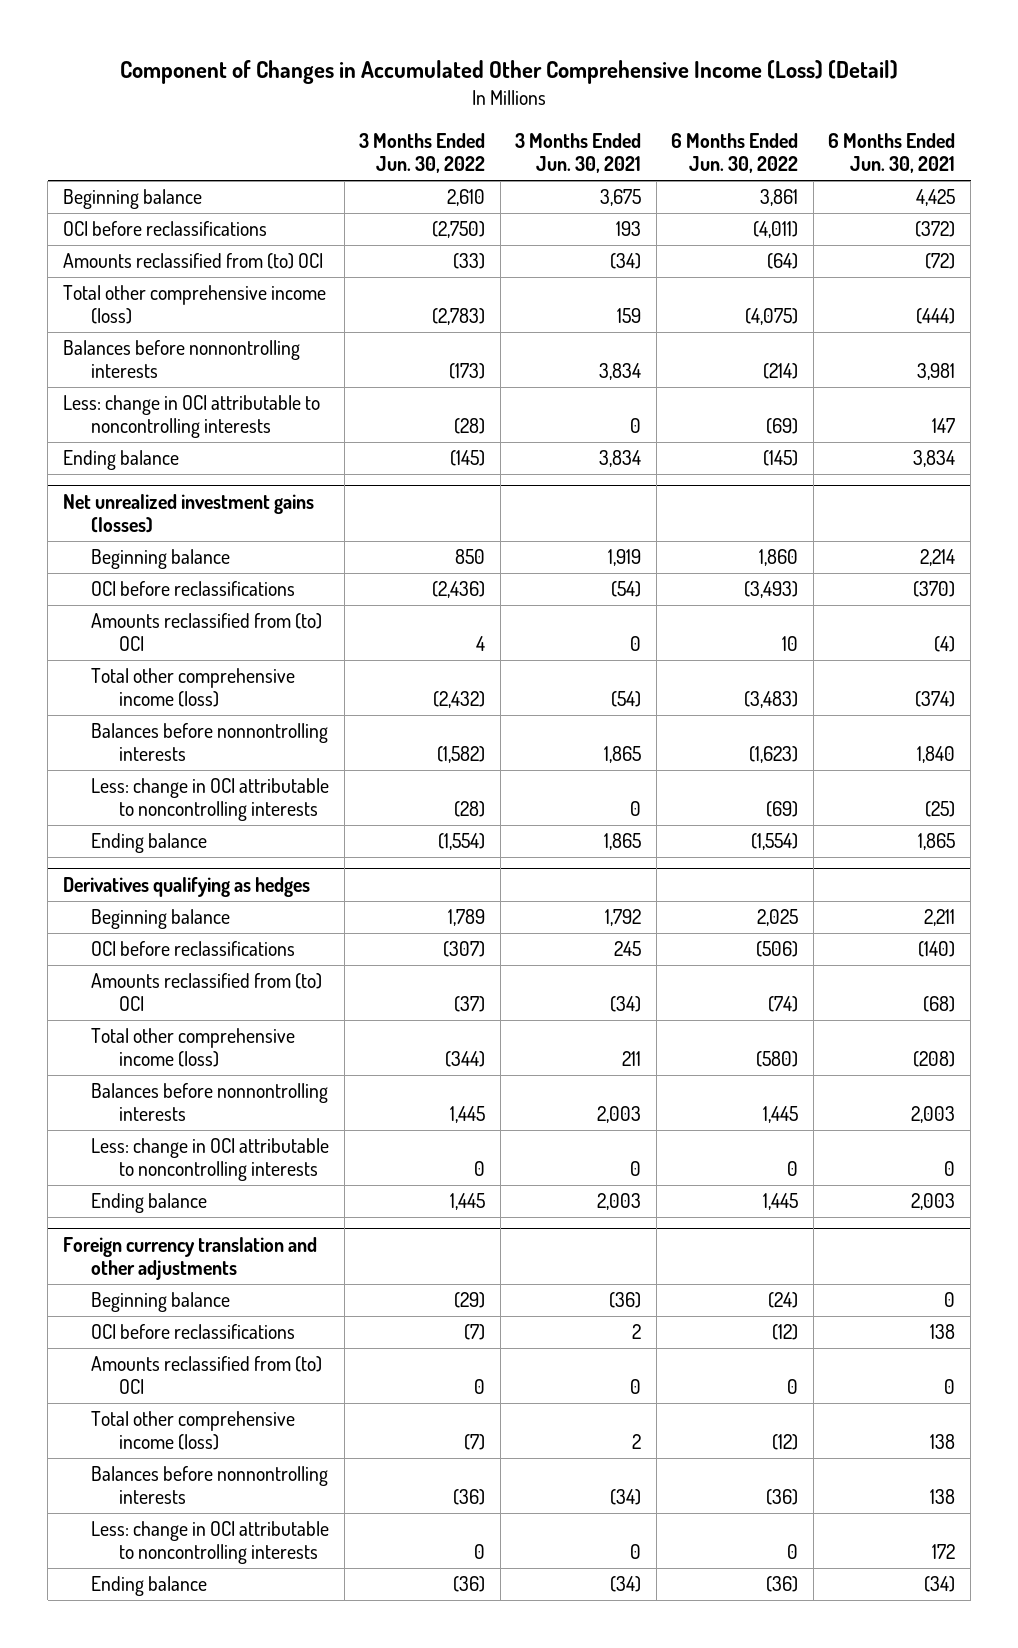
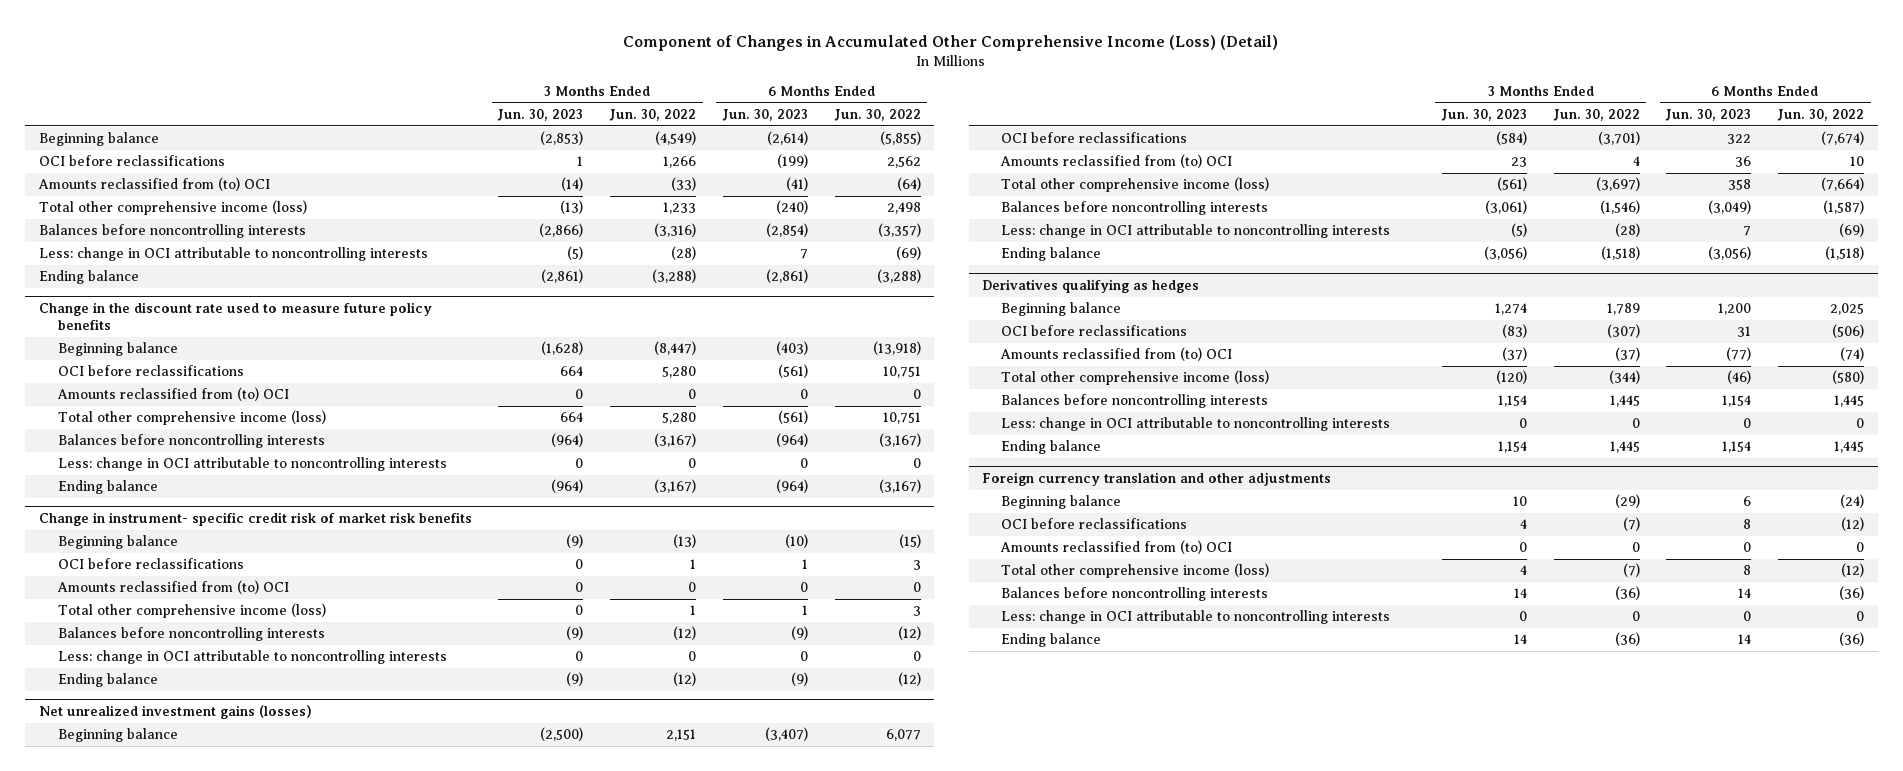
- | 3 Months Ended Jun. 30, 2022 | 3 Months Ended Jun. 30, 2021 | 6 Months Ended Jun. 30, 2022 | 6 Months Ended Jun. 30, 2021
+ | 3 Months Ended Jun. 30, 2023 | 3 Months Ended Jun. 30, 2022 | 6 Months Ended Jun. 30, 2023 | 6 Months Ended Jun. 30, 2022
- Beginning balance | 2,610 | 3,675 | 3,861 | 4,425
- OCI before reclassifications | (2,750) | 193 | (4,011) | (372)
+ Beginning balance | (2,853) | (4,549) | (2,614) | (5,855)
+ OCI before reclassifications | 1 | 1,266 | (199) | 2,562
- Total other comprehensive income (loss) | (2,783) | 159 | (4,075) | (444)
- Balances before nonnontrolling interests | (173) | 3,834 | (214) | 3,981
+ Total other comprehensive income (loss) | (13) | 1,233 | (240) | 2,498
+ Balances before noncontrolling interests | (2,866) | (3,316) | (2,854) | (3,357)
- Ending balance | (145) | 3,834 | (145) | 3,834
+ Ending balance | (2,861) | (3,288) | (2,861) | (3,288)
+ Change in the discount rate used to measure future policy benefits
+ Beginning balance | (1,628) | (8,447) | (403) | (13,918)
+ OCI before reclassifications | 664 | 5,280 | (561) | 10,751
+ Amounts reclassified from (to) OCI | 0 | 0 | 0 | 0
+ Total other comprehensive income (loss) | 664 | 5,280 | (561) | 10,751
+ Balances before noncontrolling interests | (964) | (3,167) | (964) | (3,167)
+ Less: change in OCI attributable to noncontrolling interests | 0 | 0 | 0 | 0
+ Ending balance | (964) | (3,167) | (964) | (3,167)
+ Change in instrument- specific credit risk of market risk benefits
+ Beginning balance | (9) | (13) | (10) | (15)
+ OCI before reclassifications | 0 | 1 | 1 | 3
+ Amounts reclassified from (to) OCI | 0 | 0 | 0 | 0
+ Total other comprehensive income (loss) | 0 | 1 | 1 | 3
+ Balances before noncontrolling interests | (9) | (12) | (9) | (12)
+ Less: change in OCI attributable to noncontrolling interests | 0 | 0 | 0 | 0
+ Ending balance | (9) | (12) | (9) | (12)
@ Net unrealized investment gains (losses)
- Beginning balance | 850 | 1,919 | 1,860 | 2,214
- OCI before reclassifications | (2,436) | (54) | (3,493) | (370)
+ Beginning balance | (2,500) | 2,151 | (3,407) | 6,077
+ OCI before reclassifications | (584) | (3,701) | 322 | (7,674)
- Total other comprehensive income (loss) | (2,432) | (54) | (3,483) | (374)
- Balances before nonnontrolling interests | (1,582) | 1,865 | (1,623) | 1,840
+ Total other comprehensive income (loss) | (561) | (3,697) | 358 | (7,664)
+ Balances before noncontrolling interests | (3,061) | (1,546) | (3,049) | (1,587)
- Ending balance | (1,554) | 1,865 | (1,554) | 1,865
+ Ending balance | (3,056) | (1,518) | (3,056) | (1,518)
@ Derivatives qualifying as hedges
- Balances before nonnontrolling interests | 1,445 | 2,003 | 1,445 | 2,003
+ Balances before noncontrolling interests | 1,154 | 1,445 | 1,154 | 1,445
@ Foreign currency translation and other adjustments
- Balances before nonnontrolling interests | (36) | (34) | (36) | 138
+ Balances before noncontrolling interests | 14 | (36) | 14 | (36)

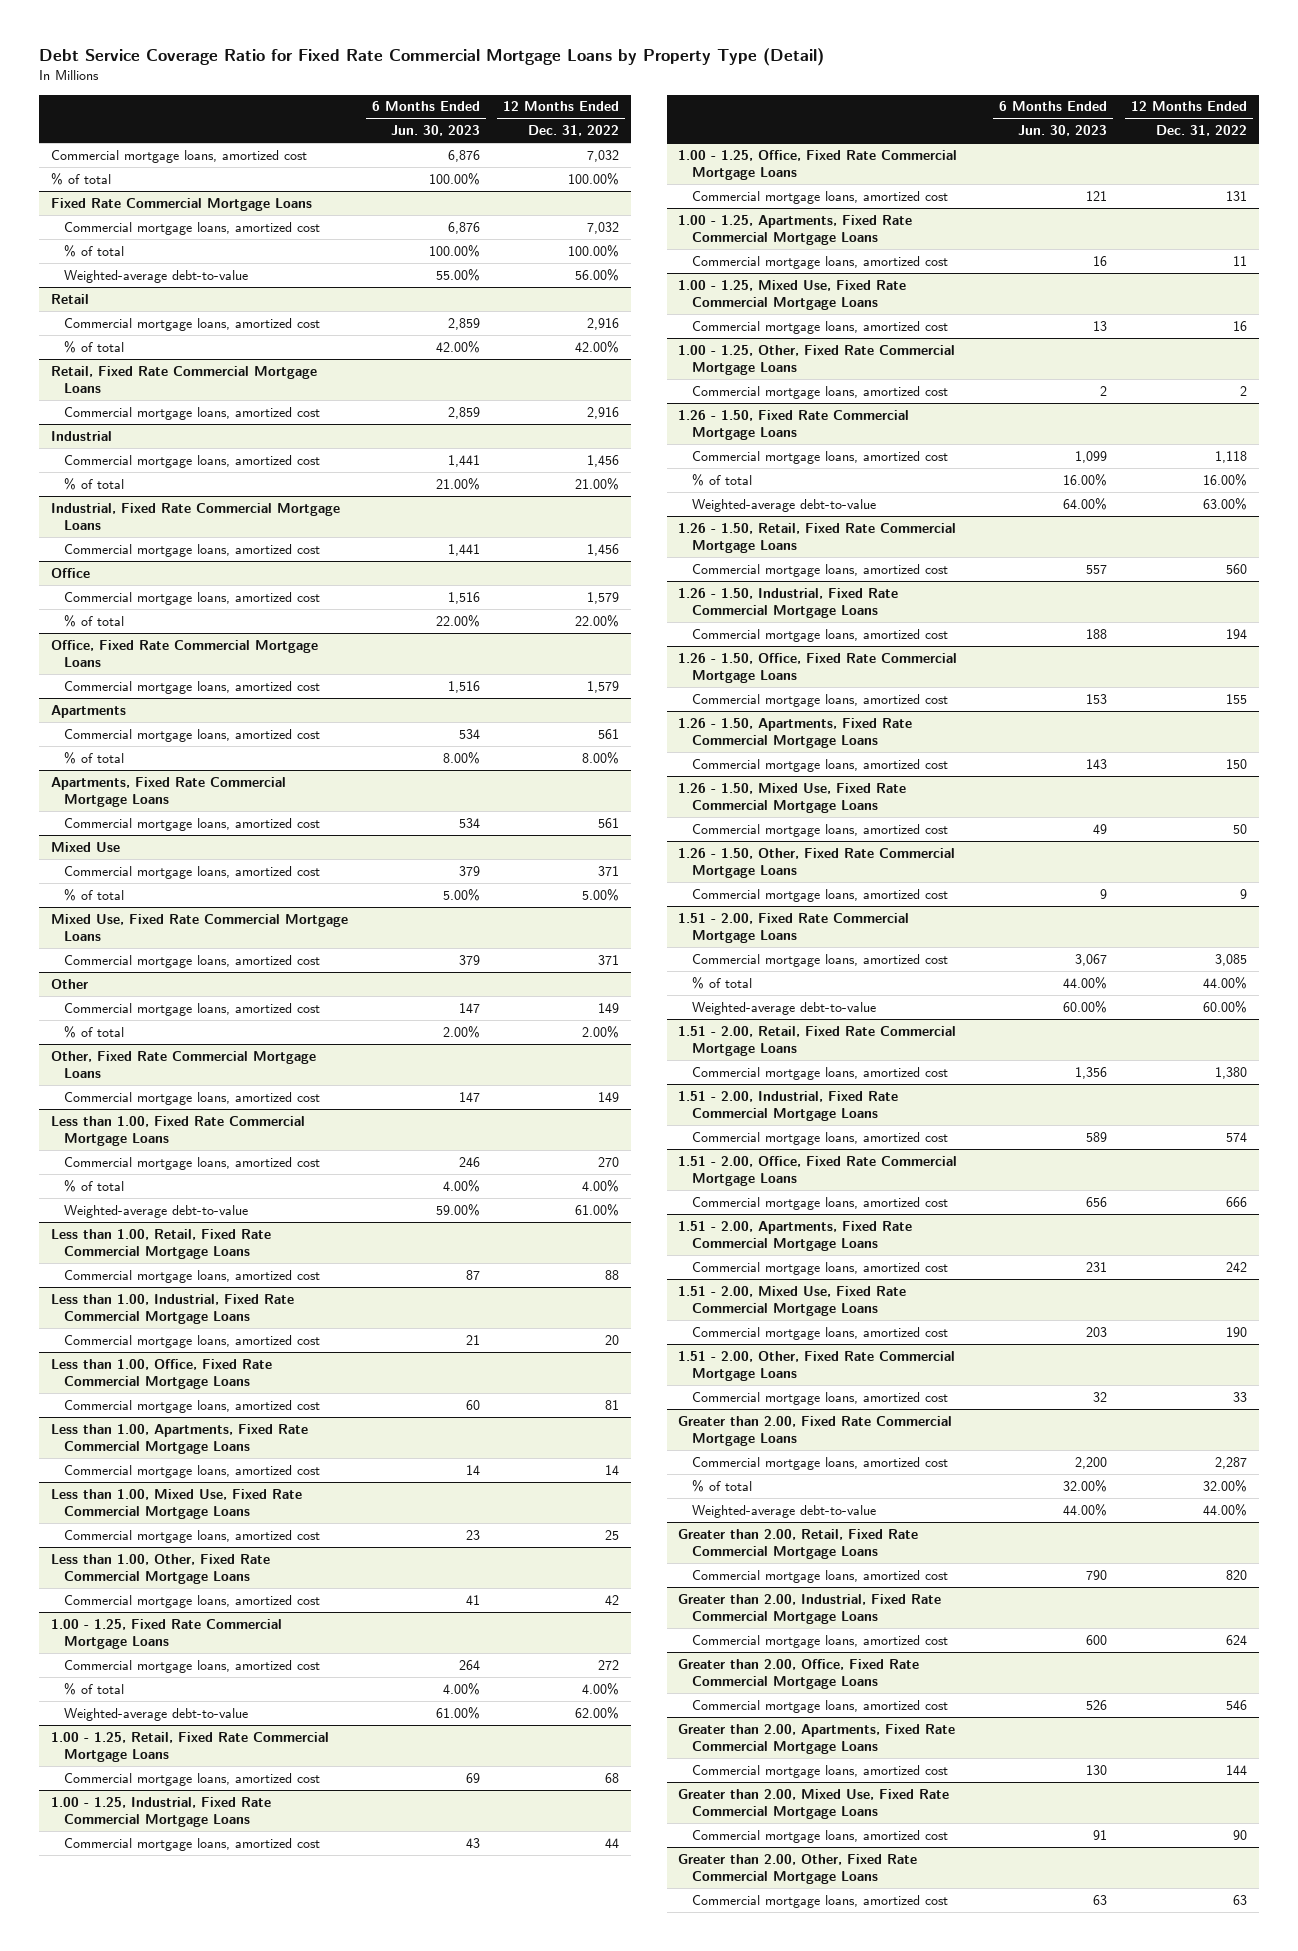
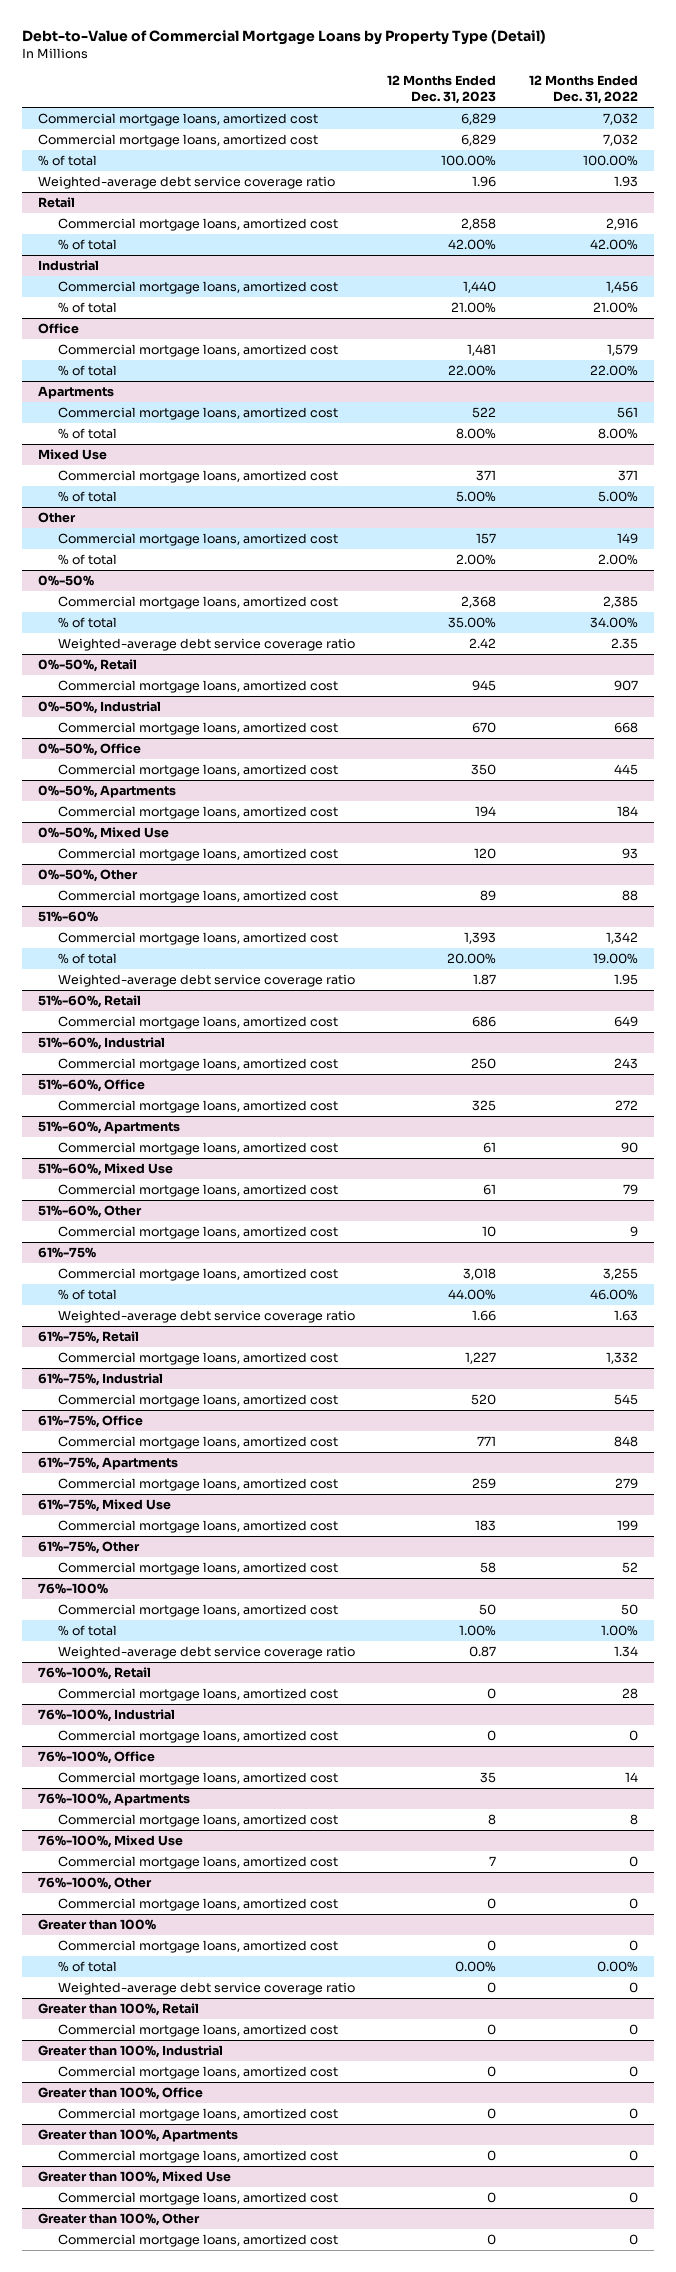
- Debt Service Coverage Ratio for Fixed Rate Commercial Mortgage Loans by Property Type (Detail)
+ Debt-to-Value of Commercial Mortgage Loans by Property Type (Detail)
- | 6 Months Ended Jun. 30, 2023 | 12 Months Ended Dec. 31, 2022
+ | 12 Months Ended Dec. 31, 2023 | 12 Months Ended Dec. 31, 2022
- % of total | 100.00% | 100.00%
- Fixed Rate Commercial Mortgage Loans
- Weighted-average debt-to-value | 55.00% | 56.00%
+ Weighted-average debt service coverage ratio | 1.96 | 1.93
- Retail, Fixed Rate Commercial Mortgage Loans
- Commercial mortgage loans, amortized cost | 2,859 | 2,916
- Industrial, Fixed Rate Commercial Mortgage Loans
- Commercial mortgage loans, amortized cost | 1,441 | 1,456
- Office, Fixed Rate Commercial Mortgage Loans
- Commercial mortgage loans, amortized cost | 1,516 | 1,579
- Apartments, Fixed Rate Commercial Mortgage Loans
- Commercial mortgage loans, amortized cost | 534 | 561
- Mixed Use, Fixed Rate Commercial Mortgage Loans
- Commercial mortgage loans, amortized cost | 379 | 371
- Other, Fixed Rate Commercial Mortgage Loans
- Commercial mortgage loans, amortized cost | 147 | 149
- Less than 1.00, Fixed Rate Commercial Mortgage Loans
- Commercial mortgage loans, amortized cost | 246 | 270
- % of total | 4.00% | 4.00%
- Weighted-average debt-to-value | 59.00% | 61.00%
- Less than 1.00, Retail, Fixed Rate Commercial Mortgage Loans
+ 0%-50%
+ Commercial mortgage loans, amortized cost | 2,368 | 2,385
+ % of total | 35.00% | 34.00%
+ Weighted-average debt service coverage ratio | 2.42 | 2.35
+ 0%-50%, Retail
+ Commercial mortgage loans, amortized cost | 945 | 907
+ 0%-50%, Industrial
+ Commercial mortgage loans, amortized cost | 670 | 668
+ 0%-50%, Office
+ Commercial mortgage loans, amortized cost | 350 | 445
+ 0%-50%, Apartments
+ Commercial mortgage loans, amortized cost | 194 | 184
+ 0%-50%, Mixed Use
+ Commercial mortgage loans, amortized cost | 120 | 93
+ 0%-50%, Other
- Less than 1.00, Industrial, Fixed Rate Commercial Mortgage Loans
- Commercial mortgage loans, amortized cost | 21 | 20
- Less than 1.00, Office, Fixed Rate Commercial Mortgage Loans
- Commercial mortgage loans, amortized cost | 60 | 81
- Less than 1.00, Apartments, Fixed Rate Commercial Mortgage Loans
- Commercial mortgage loans, amortized cost | 14 | 14
- Less than 1.00, Mixed Use, Fixed Rate Commercial Mortgage Loans
- Commercial mortgage loans, amortized cost | 23 | 25
- Less than 1.00, Other, Fixed Rate Commercial Mortgage Loans
- Commercial mortgage loans, amortized cost | 41 | 42
- 1.00 - 1.25, Fixed Rate Commercial Mortgage Loans
+ 51%-60%
+ Commercial mortgage loans, amortized cost | 1,393 | 1,342
+ % of total | 20.00% | 19.00%
+ Weighted-average debt service coverage ratio | 1.87 | 1.95
+ 51%-60%, Retail
+ Commercial mortgage loans, amortized cost | 686 | 649
+ 51%-60%, Industrial
+ Commercial mortgage loans, amortized cost | 250 | 243
+ 51%-60%, Office
- % of total | 4.00% | 4.00%
- Weighted-average debt-to-value | 61.00% | 62.00%
- 1.00 - 1.25, Retail, Fixed Rate Commercial Mortgage Loans
- Commercial mortgage loans, amortized cost | 69 | 68
- 1.00 - 1.25, Industrial, Fixed Rate Commercial Mortgage Loans
- Commercial mortgage loans, amortized cost | 43 | 44
- 1.00 - 1.25, Office, Fixed Rate Commercial Mortgage Loans
- Commercial mortgage loans, amortized cost | 121 | 131
- 1.00 - 1.25, Apartments, Fixed Rate Commercial Mortgage Loans
- Commercial mortgage loans, amortized cost | 16 | 11
- 1.00 - 1.25, Mixed Use, Fixed Rate Commercial Mortgage Loans
- Commercial mortgage loans, amortized cost | 13 | 16
- 1.00 - 1.25, Other, Fixed Rate Commercial Mortgage Loans
- Commercial mortgage loans, amortized cost | 2 | 2
- 1.26 - 1.50, Fixed Rate Commercial Mortgage Loans
- Commercial mortgage loans, amortized cost | 1,099 | 1,118
- % of total | 16.00% | 16.00%
- Weighted-average debt-to-value | 64.00% | 63.00%
- 1.26 - 1.50, Retail, Fixed Rate Commercial Mortgage Loans
- Commercial mortgage loans, amortized cost | 557 | 560
- 1.26 - 1.50, Industrial, Fixed Rate Commercial Mortgage Loans
- Commercial mortgage loans, amortized cost | 188 | 194
- 1.26 - 1.50, Office, Fixed Rate Commercial Mortgage Loans
- Commercial mortgage loans, amortized cost | 153 | 155
- 1.26 - 1.50, Apartments, Fixed Rate Commercial Mortgage Loans
- Commercial mortgage loans, amortized cost | 143 | 150
- 1.26 - 1.50, Mixed Use, Fixed Rate Commercial Mortgage Loans
- Commercial mortgage loans, amortized cost | 49 | 50
- 1.26 - 1.50, Other, Fixed Rate Commercial Mortgage Loans
- Commercial mortgage loans, amortized cost | 9 | 9
- 1.51 - 2.00, Fixed Rate Commercial Mortgage Loans
- Commercial mortgage loans, amortized cost | 3,067 | 3,085
- % of total | 44.00% | 44.00%
- Weighted-average debt-to-value | 60.00% | 60.00%
- 1.51 - 2.00, Retail, Fixed Rate Commercial Mortgage Loans
- Commercial mortgage loans, amortized cost | 1,356 | 1,380
- 1.51 - 2.00, Industrial, Fixed Rate Commercial Mortgage Loans
- Commercial mortgage loans, amortized cost | 589 | 574
- 1.51 - 2.00, Office, Fixed Rate Commercial Mortgage Loans
- Commercial mortgage loans, amortized cost | 656 | 666
- 1.51 - 2.00, Apartments, Fixed Rate Commercial Mortgage Loans
- Commercial mortgage loans, amortized cost | 231 | 242
- 1.51 - 2.00, Mixed Use, Fixed Rate Commercial Mortgage Loans
- Commercial mortgage loans, amortized cost | 203 | 190
- 1.51 - 2.00, Other, Fixed Rate Commercial Mortgage Loans
- Commercial mortgage loans, amortized cost | 32 | 33
- Greater than 2.00, Fixed Rate Commercial Mortgage Loans
- Commercial mortgage loans, amortized cost | 2,200 | 2,287
- % of total | 32.00% | 32.00%
- Weighted-average debt-to-value | 44.00% | 44.00%
- Greater than 2.00, Retail, Fixed Rate Commercial Mortgage Loans
- Commercial mortgage loans, amortized cost | 790 | 820
- Greater than 2.00, Industrial, Fixed Rate Commercial Mortgage Loans
- Commercial mortgage loans, amortized cost | 600 | 624
- Greater than 2.00, Office, Fixed Rate Commercial Mortgage Loans
- Commercial mortgage loans, amortized cost | 526 | 546
- Greater than 2.00, Apartments, Fixed Rate Commercial Mortgage Loans
- Commercial mortgage loans, amortized cost | 130 | 144
- Greater than 2.00, Mixed Use, Fixed Rate Commercial Mortgage Loans
+ 51%-60%, Apartments
- Greater than 2.00, Other, Fixed Rate Commercial Mortgage Loans
- Commercial mortgage loans, amortized cost | 63 | 63
+ 51%-60%, Mixed Use
+ Commercial mortgage loans, amortized cost | 61 | 79
+ 51%-60%, Other
+ Commercial mortgage loans, amortized cost | 10 | 9
+ 61%-75%
+ Commercial mortgage loans, amortized cost | 3,018 | 3,255
+ % of total | 44.00% | 46.00%
+ Weighted-average debt service coverage ratio | 1.66 | 1.63
+ 61%-75%, Retail
+ Commercial mortgage loans, amortized cost | 1,227 | 1,332
+ 61%-75%, Industrial
+ Commercial mortgage loans, amortized cost | 520 | 545
+ 61%-75%, Office
+ Commercial mortgage loans, amortized cost | 771 | 848
+ 61%-75%, Apartments
+ Commercial mortgage loans, amortized cost | 259 | 279
+ 61%-75%, Mixed Use
+ Commercial mortgage loans, amortized cost | 183 | 199
+ 61%-75%, Other
+ Commercial mortgage loans, amortized cost | 58 | 52
+ 76%-100%
+ Commercial mortgage loans, amortized cost | 50 | 50
+ % of total | 1.00% | 1.00%
+ Weighted-average debt service coverage ratio | 0.87 | 1.34
+ 76%-100%, Retail
+ Commercial mortgage loans, amortized cost | 0 | 28
+ 76%-100%, Industrial
+ Commercial mortgage loans, amortized cost | 0 | 0
+ 76%-100%, Office
+ Commercial mortgage loans, amortized cost | 35 | 14
+ 76%-100%, Apartments
+ Commercial mortgage loans, amortized cost | 8 | 8
+ 76%-100%, Mixed Use
+ Commercial mortgage loans, amortized cost | 7 | 0
+ 76%-100%, Other
+ Commercial mortgage loans, amortized cost | 0 | 0
+ Greater than 100%
+ Commercial mortgage loans, amortized cost | 0 | 0
+ % of total | 0.00% | 0.00%
+ Weighted-average debt service coverage ratio | 0 | 0
+ Greater than 100%, Retail
+ Commercial mortgage loans, amortized cost | 0 | 0
+ Greater than 100%, Industrial
+ Commercial mortgage loans, amortized cost | 0 | 0
+ Greater than 100%, Office
+ Commercial mortgage loans, amortized cost | 0 | 0
+ Greater than 100%, Apartments
+ Commercial mortgage loans, amortized cost | 0 | 0
+ Greater than 100%, Mixed Use
+ Commercial mortgage loans, amortized cost | 0 | 0
+ Greater than 100%, Other
+ Commercial mortgage loans, amortized cost | 0 | 0

